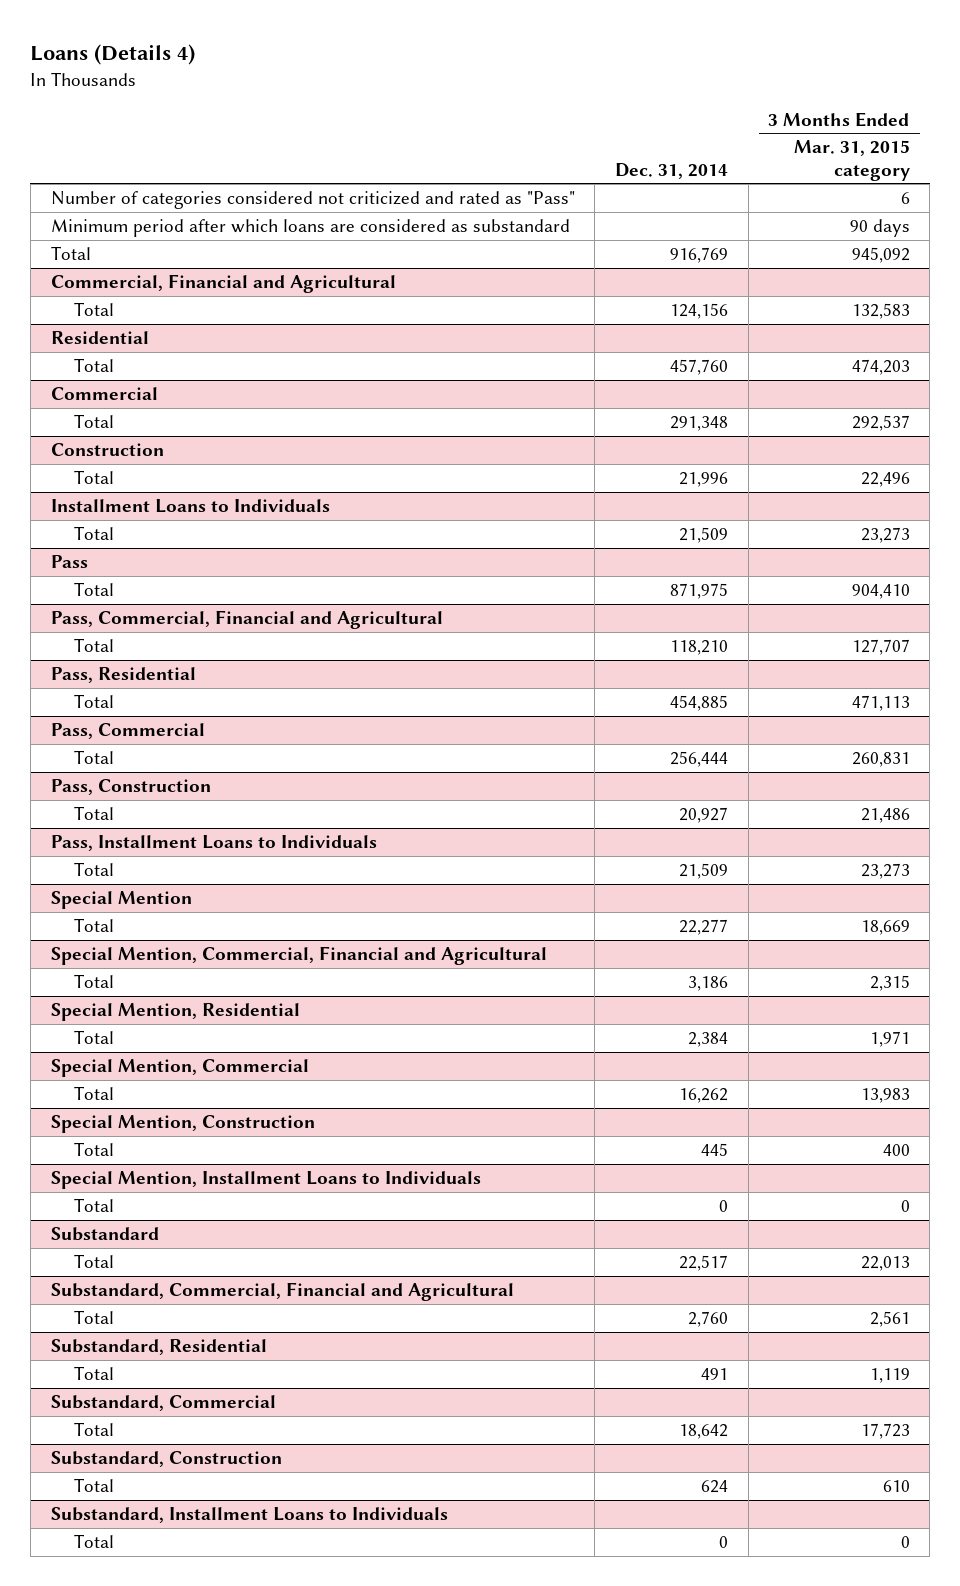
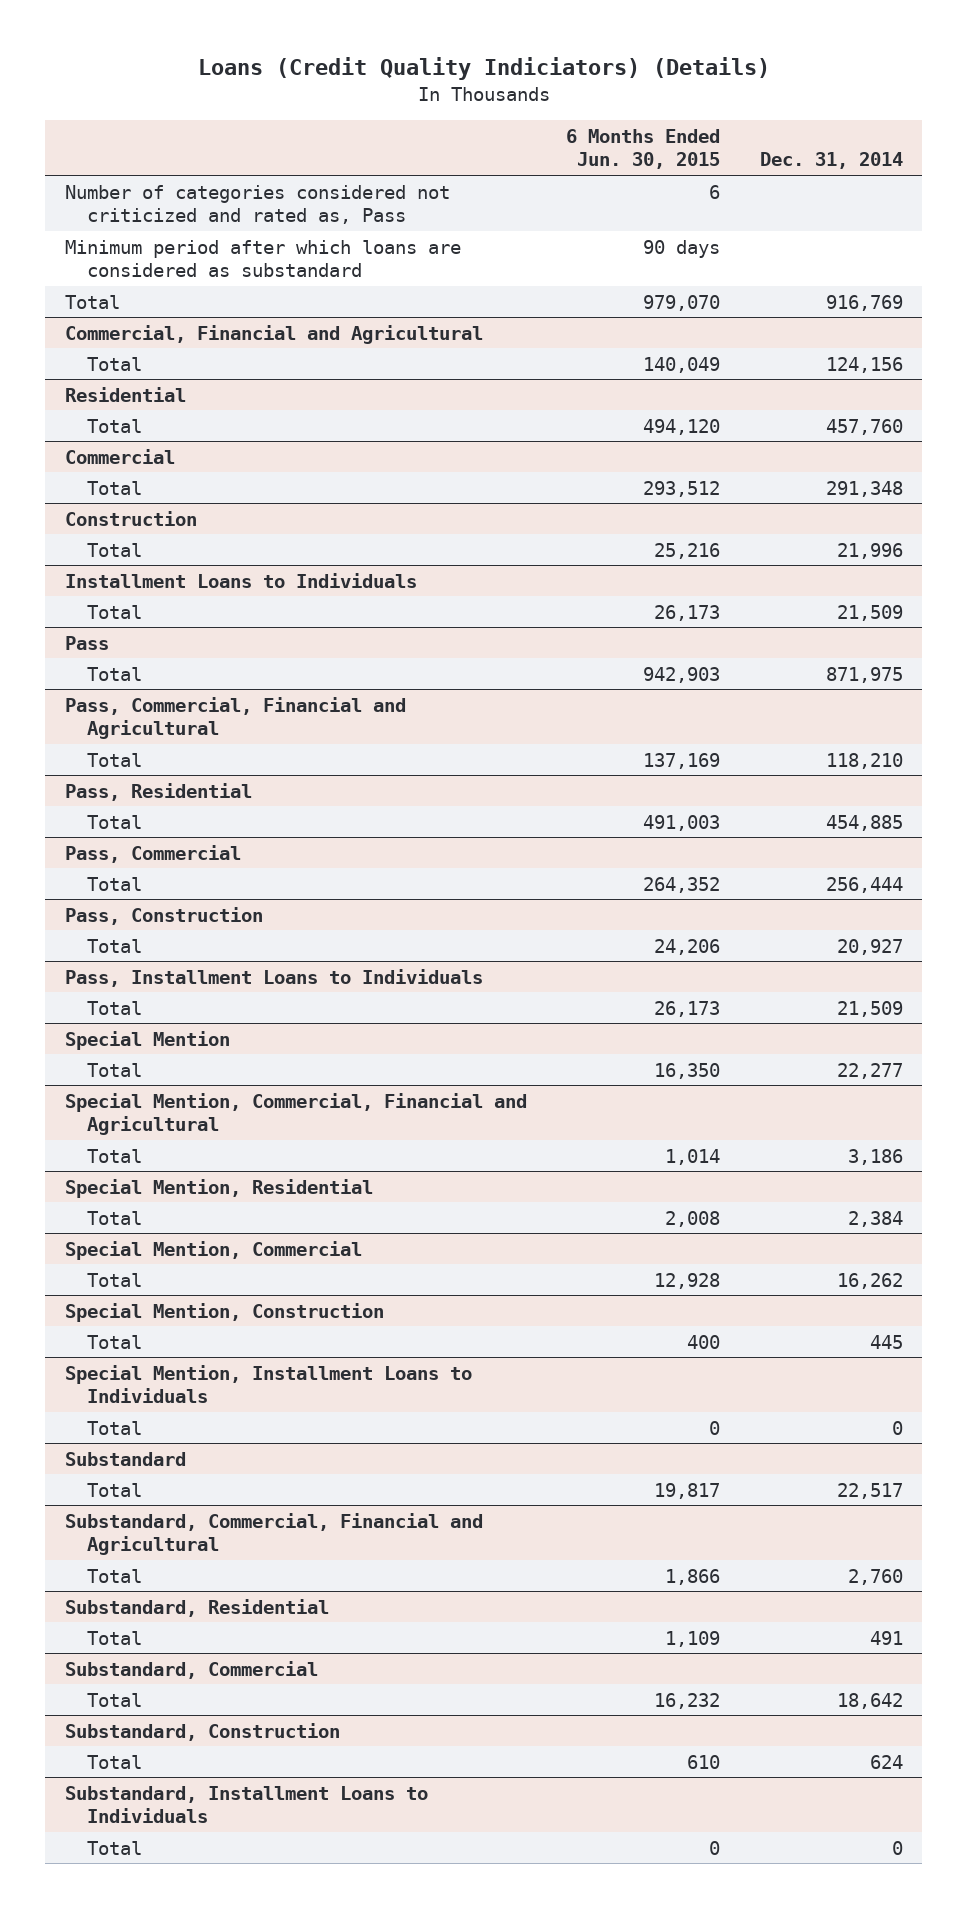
- Loans (Details 4)
+ Loans (Credit Quality Indiciators) (Details)
- | Dec. 31, 2014 | 3 Months Ended Mar. 31, 2015 category
+ | 6 Months Ended Jun. 30, 2015 | Dec. 31, 2014
- Number of categories considered not criticized and rated as "Pass" | | 6
+ Number of categories considered not criticized and rated as, Pass | 6 |

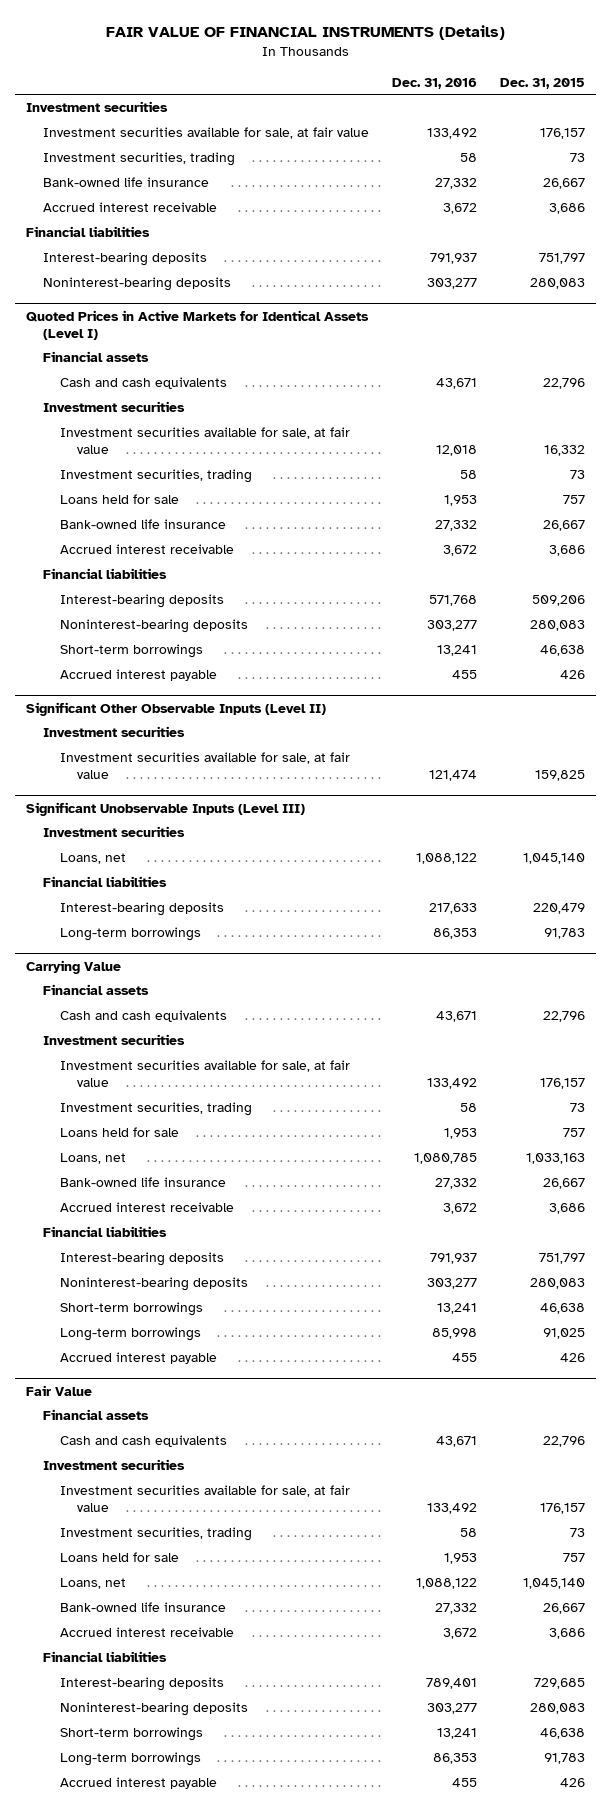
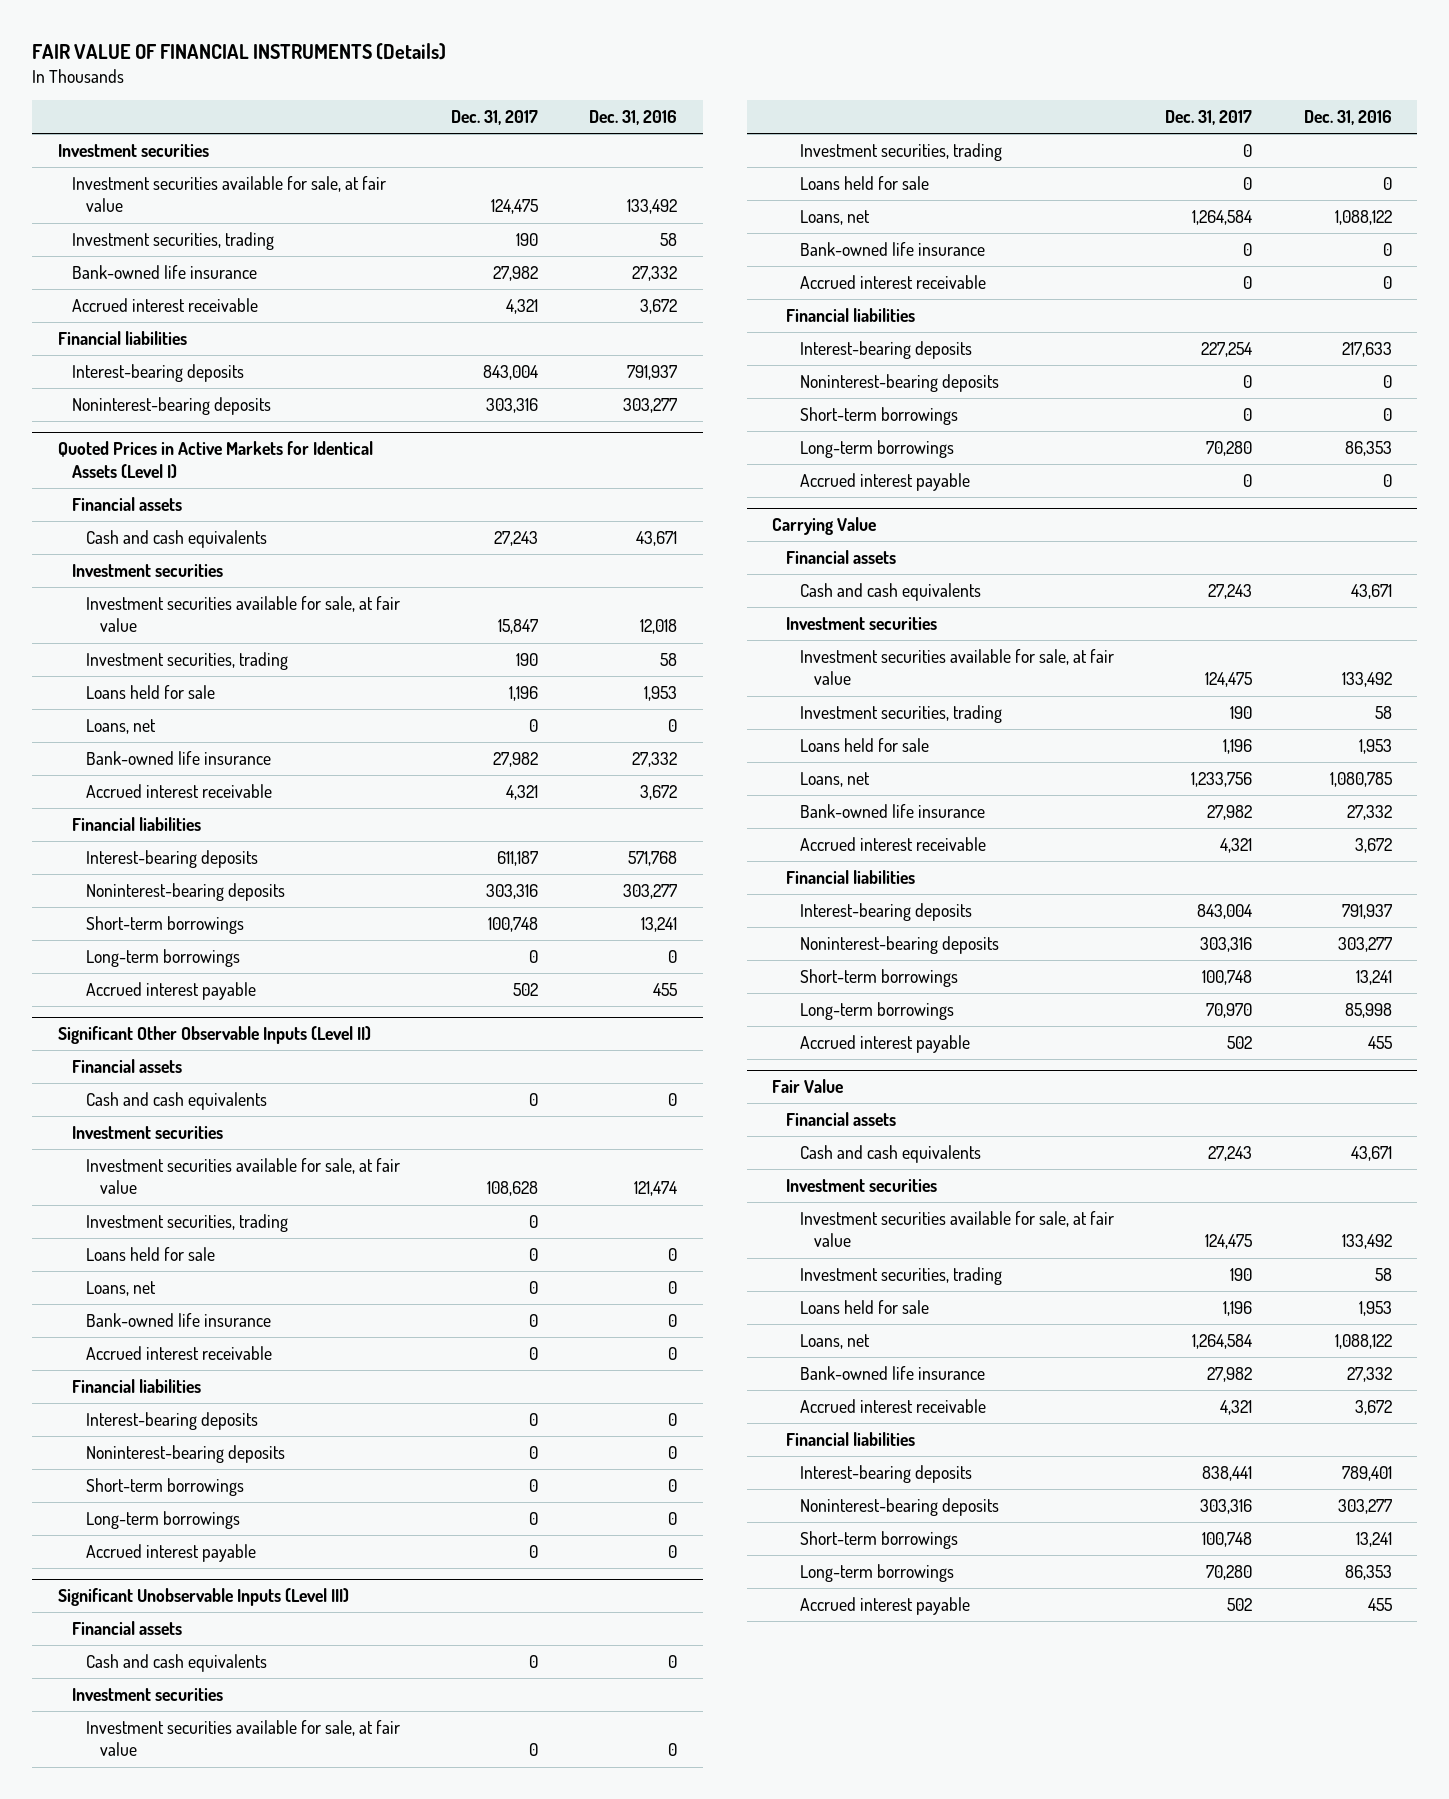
- | Dec. 31, 2016 | Dec. 31, 2015
+ | Dec. 31, 2017 | Dec. 31, 2016
@ Quoted Prices in Active Markets for Identical Assets (Level I)
+ Loans, net | 0 | 0
+ Long-term borrowings | 0 | 0
@ Significant Other Observable Inputs (Level II)
+ Financial assets
+ Cash and cash equivalents | 0 | 0
+ Investment securities, trading | 0 |
+ Loans held for sale | 0 | 0
+ Loans, net | 0 | 0
+ Bank-owned life insurance | 0 | 0
+ Accrued interest receivable | 0 | 0
+ Financial liabilities
+ Interest-bearing deposits | 0 | 0
+ Noninterest-bearing deposits | 0 | 0
+ Short-term borrowings | 0 | 0
+ Long-term borrowings | 0 | 0
+ Accrued interest payable | 0 | 0
@ Significant Unobservable Inputs (Level III)
+ Financial assets
+ Cash and cash equivalents | 0 | 0
+ Investment securities available for sale, at fair value | 0 | 0
+ Investment securities, trading | 0 |
+ Loans held for sale | 0 | 0
+ Bank-owned life insurance | 0 | 0
+ Accrued interest receivable | 0 | 0
+ Noninterest-bearing deposits | 0 | 0
+ Short-term borrowings | 0 | 0
+ Accrued interest payable | 0 | 0

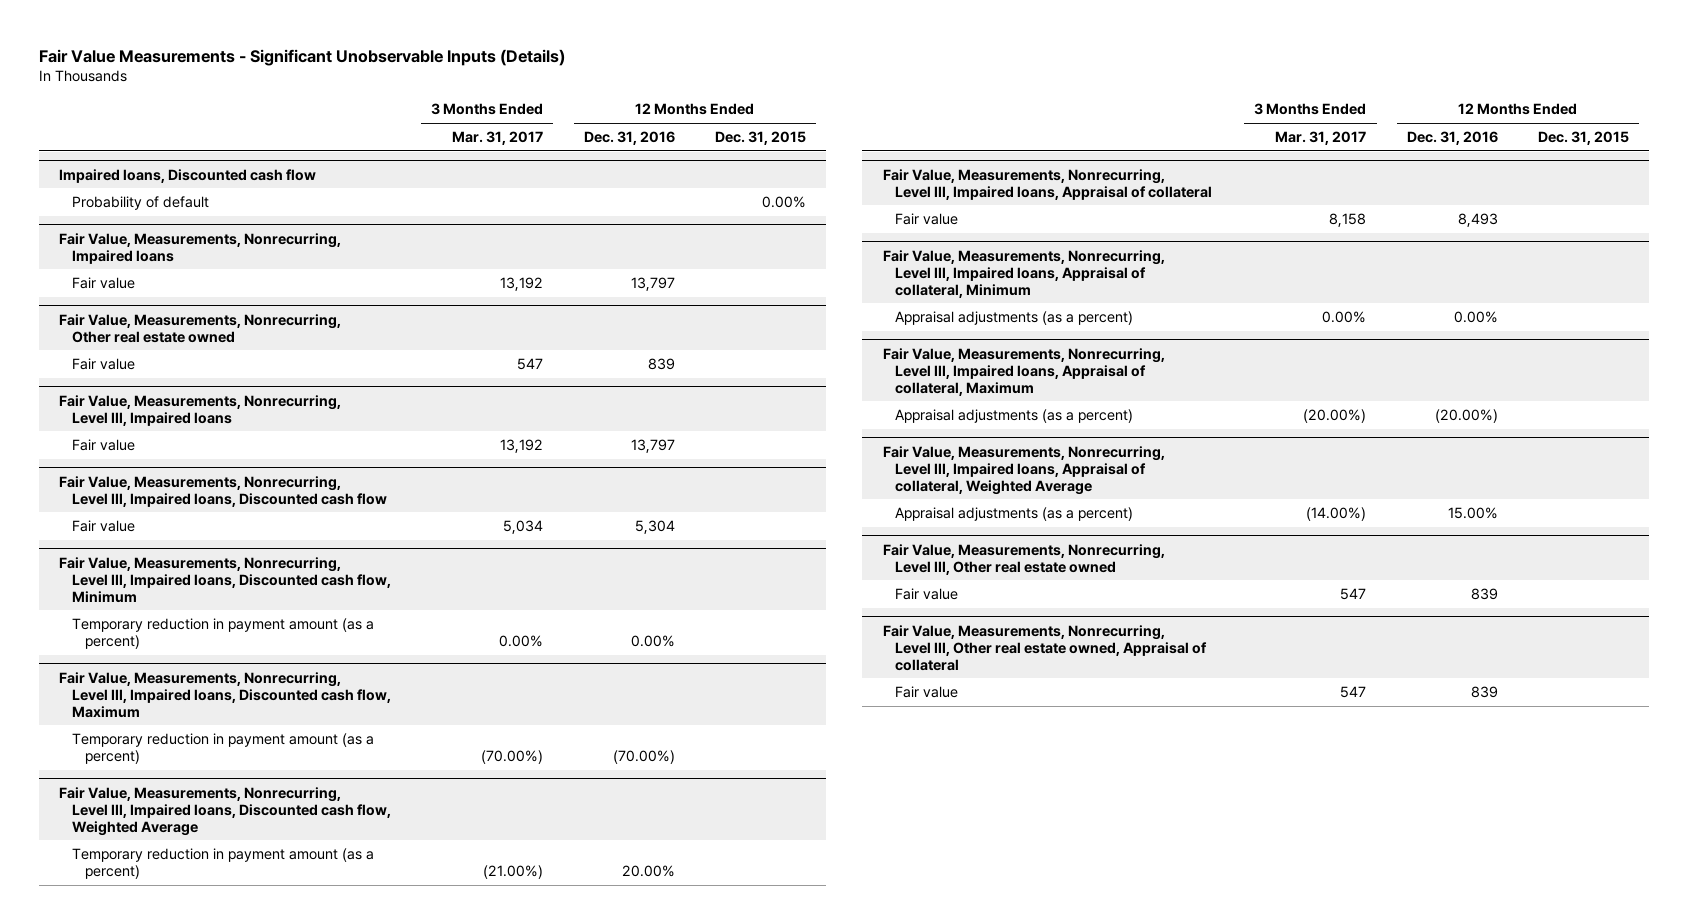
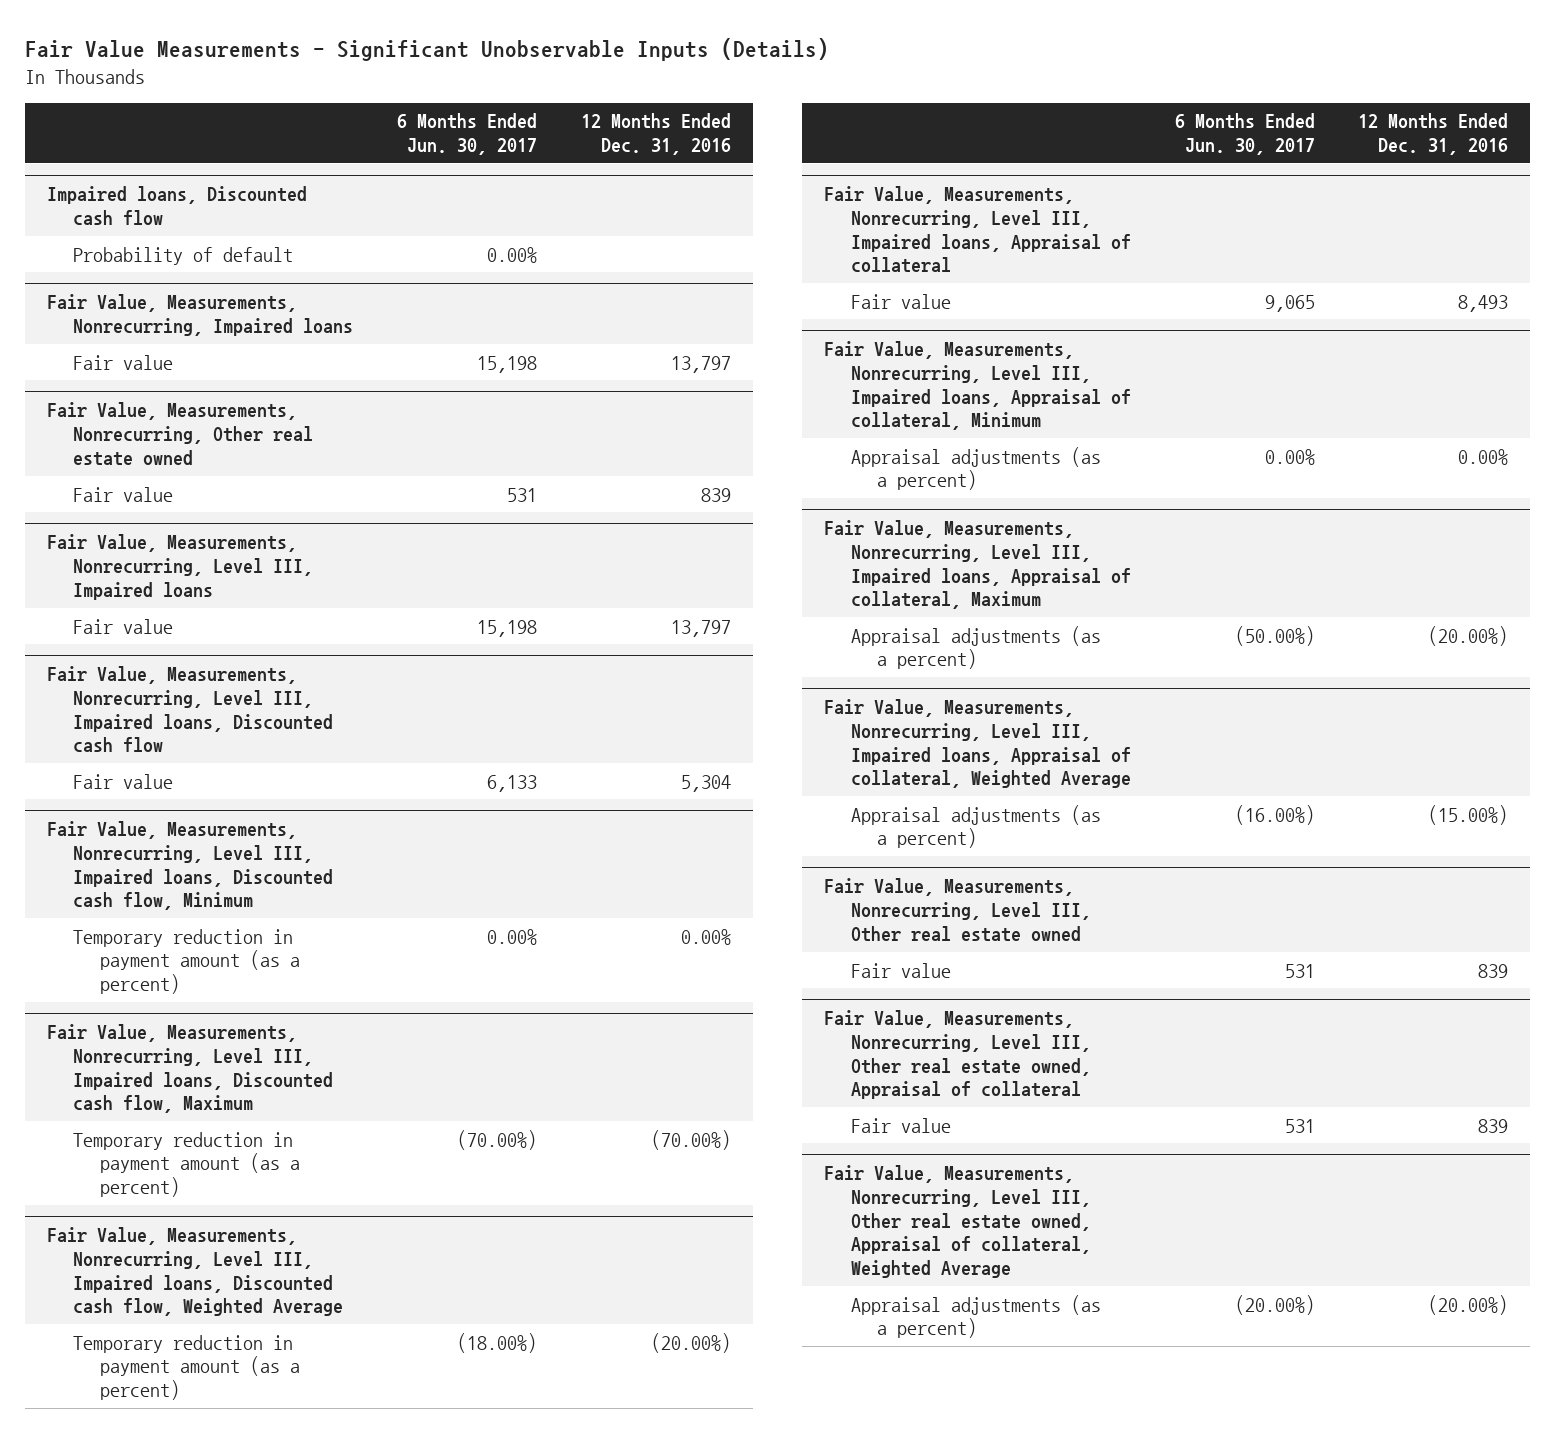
- | 3 Months Ended Mar. 31, 2017 | 12 Months Ended Dec. 31, 2016 | 12 Months Ended Dec. 31, 2015
+ | 6 Months Ended Jun. 30, 2017 | 12 Months Ended Dec. 31, 2016
@ Fair Value, Measurements, Nonrecurring, Level III, Impaired loans, Discounted cash flow, Weighted Average
- Temporary reduction in payment amount (as a percent) | (21.00%) | 20.00% |
+ Temporary reduction in payment amount (as a percent) | (18.00%) | (20.00%)
@ Fair Value, Measurements, Nonrecurring, Level III, Impaired loans, Appraisal of collateral, Weighted Average
- Appraisal adjustments (as a percent) | (14.00%) | 15.00% |
+ Appraisal adjustments (as a percent) | (16.00%) | (15.00%)
+ Fair Value, Measurements, Nonrecurring, Level III, Other real estate owned, Appraisal of collateral, Weighted Average
+ Appraisal adjustments (as a percent) | (20.00%) | (20.00%)

